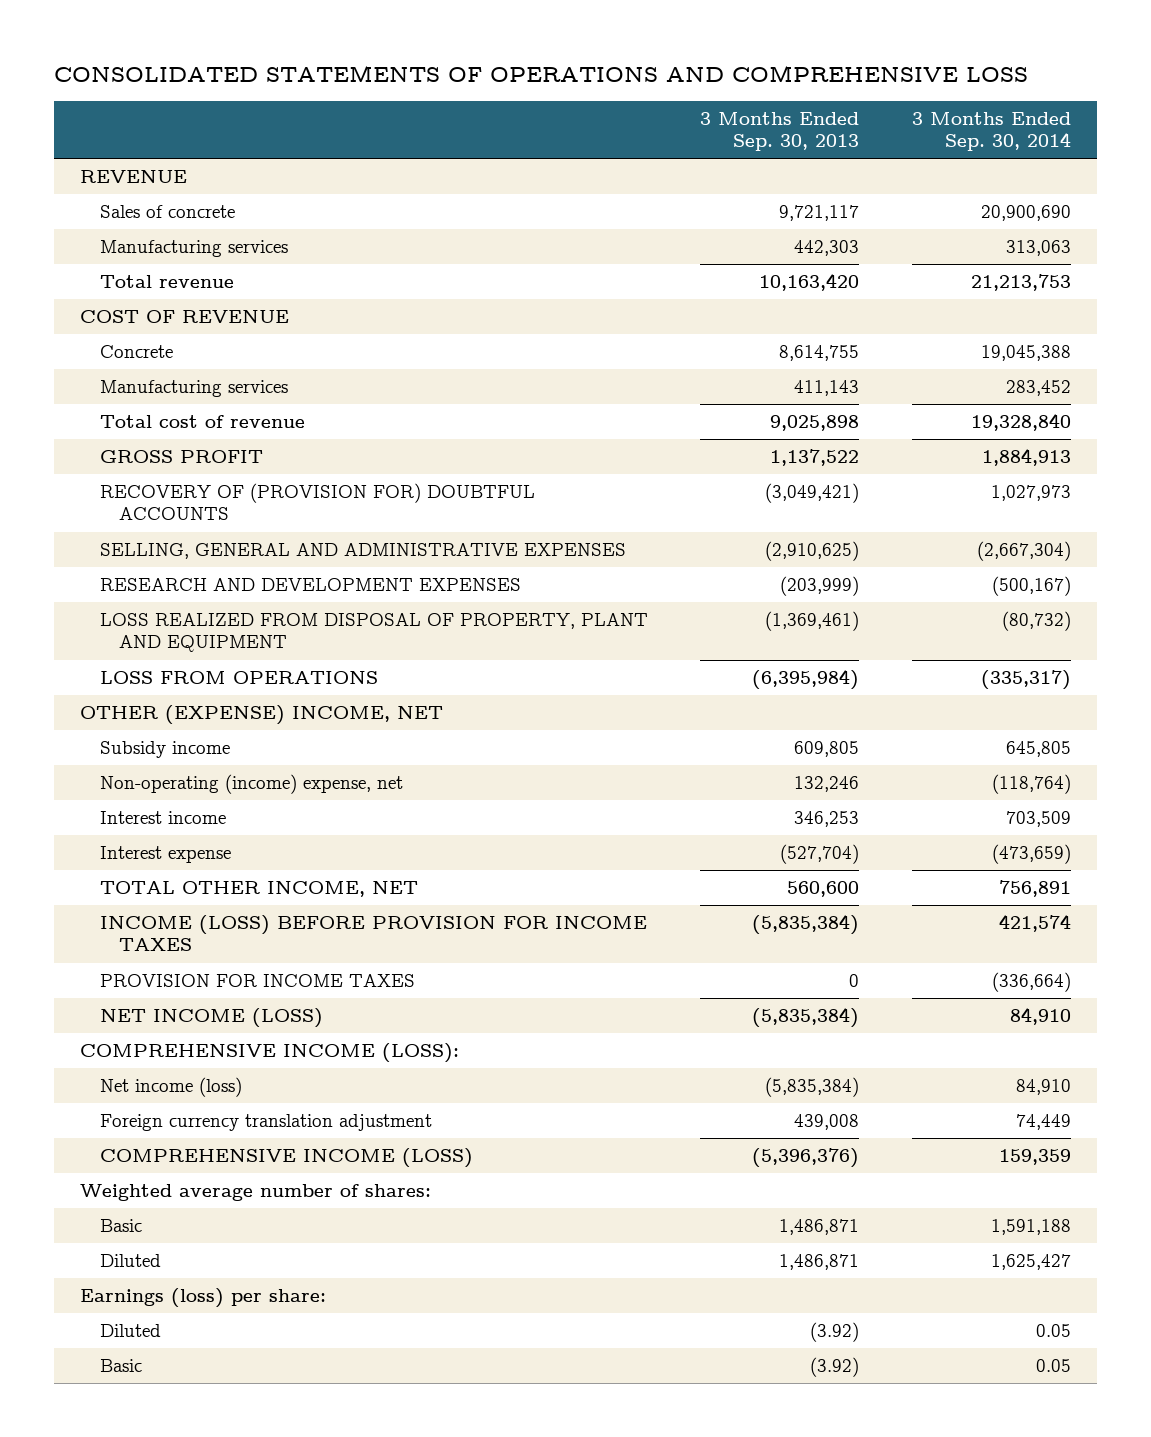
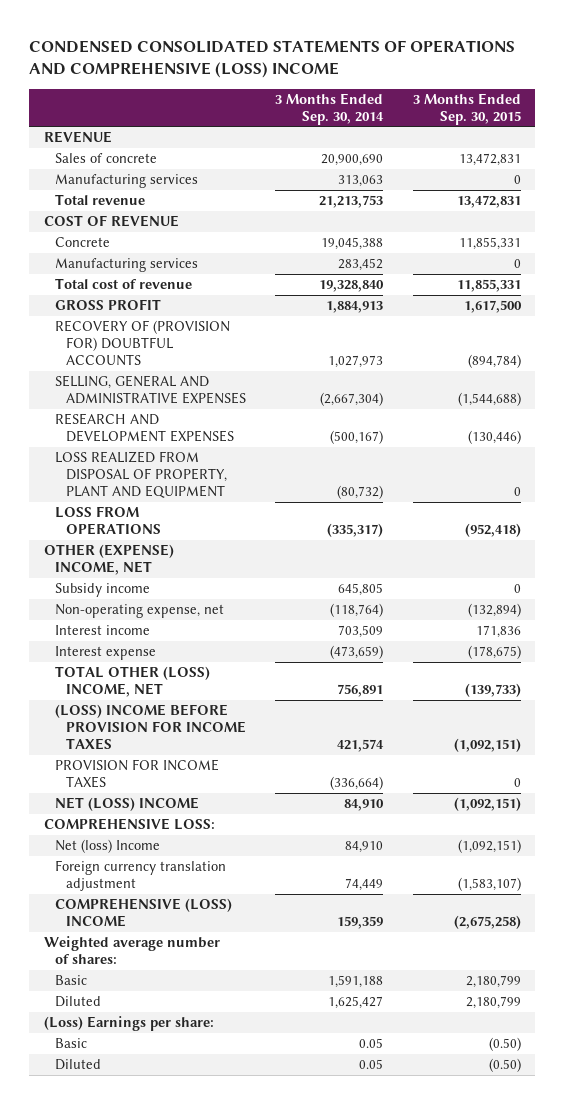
- CONSOLIDATED STATEMENTS OF OPERATIONS AND COMPREHENSIVE LOSS
+ CONDENSED CONSOLIDATED STATEMENTS OF OPERATIONS AND COMPREHENSIVE (LOSS) INCOME
- | 3 Months Ended Sep. 30, 2013 | 3 Months Ended Sep. 30, 2014
+ | 3 Months Ended Sep. 30, 2014 | 3 Months Ended Sep. 30, 2015
- Non-operating (income) expense, net | 132,246 | (118,764)
+ Non-operating expense, net | (118,764) | (132,894)
- TOTAL OTHER INCOME, NET | 560,600 | 756,891
- INCOME (LOSS) BEFORE PROVISION FOR INCOME TAXES | (5,835,384) | 421,574
+ TOTAL OTHER (LOSS) INCOME, NET | 756,891 | (139,733)
+ (LOSS) INCOME BEFORE PROVISION FOR INCOME TAXES | 421,574 | (1,092,151)
- NET INCOME (LOSS) | (5,835,384) | 84,910
- COMPREHENSIVE INCOME (LOSS):
- Net income (loss) | (5,835,384) | 84,910
+ NET (LOSS) INCOME | 84,910 | (1,092,151)
+ COMPREHENSIVE LOSS:
+ Net (loss) Income | 84,910 | (1,092,151)
- COMPREHENSIVE INCOME (LOSS) | (5,396,376) | 159,359
+ COMPREHENSIVE (LOSS) INCOME | 159,359 | (2,675,258)
- Earnings (loss) per share:
+ (Loss) Earnings per share:
moved down: Diluted | 0.05 | (0.50)

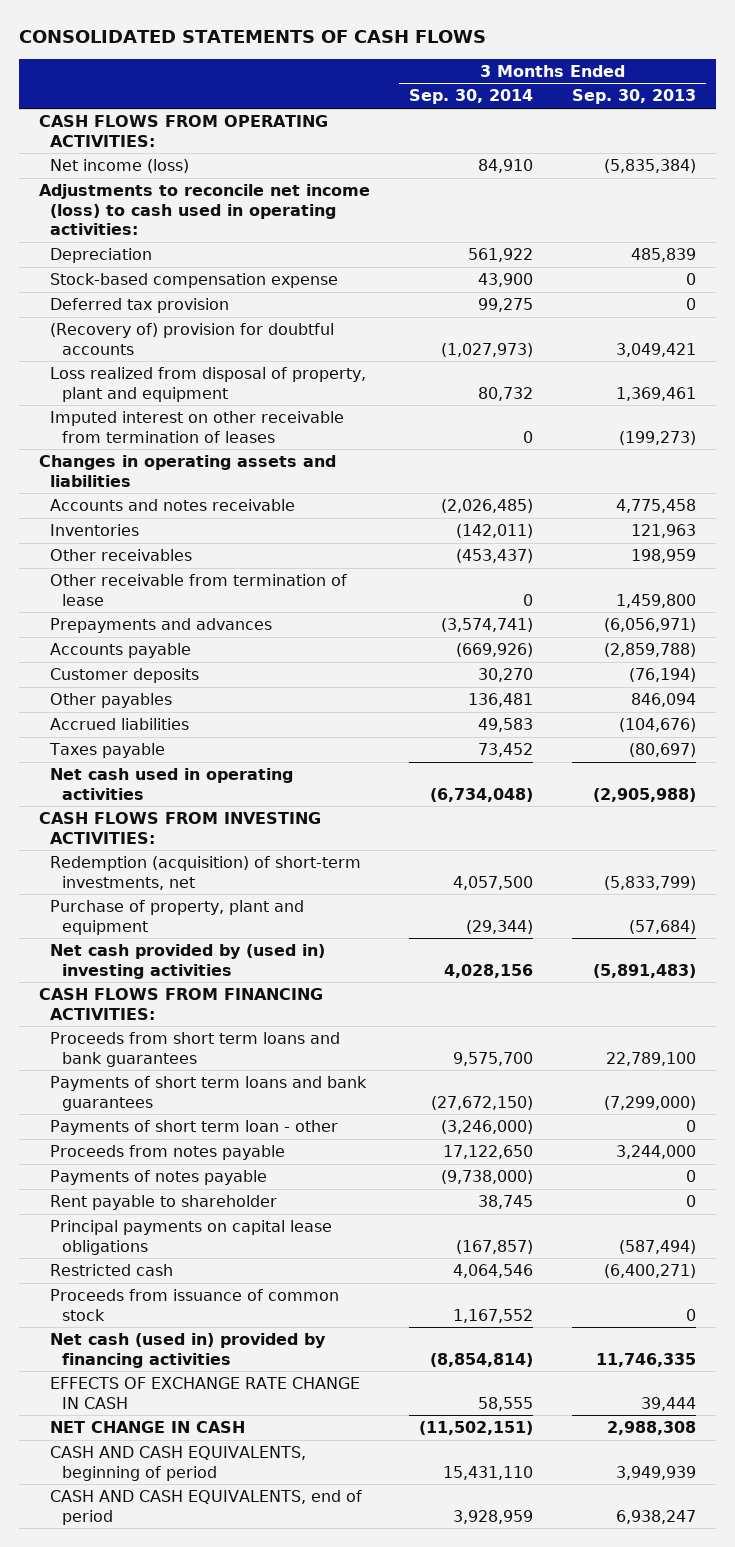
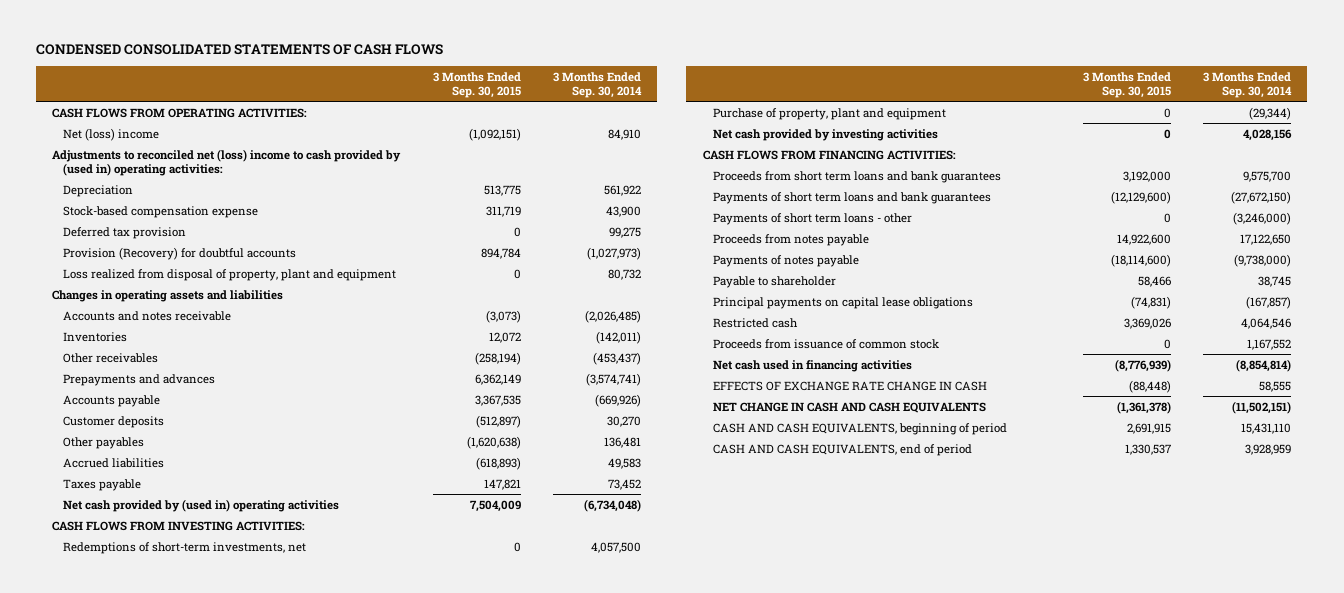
- CONSOLIDATED STATEMENTS OF CASH FLOWS
+ CONDENSED CONSOLIDATED STATEMENTS OF CASH FLOWS
- | 3 Months Ended Sep. 30, 2014 | 3 Months Ended Sep. 30, 2013
+ | 3 Months Ended Sep. 30, 2015 | 3 Months Ended Sep. 30, 2014
- Net income (loss) | 84,910 | (5,835,384)
- Adjustments to reconcile net income (loss) to cash used in operating activities:
+ Net (loss) income | (1,092,151) | 84,910
+ Adjustments to reconciled net (loss) income to cash provided by (used in) operating activities:
- (Recovery of) provision for doubtful accounts | (1,027,973) | 3,049,421
+ Provision (Recovery) for doubtful accounts | 894,784 | (1,027,973)
- Imputed interest on other receivable from termination of leases | 0 | (199,273)
- Other receivable from termination of lease | 0 | 1,459,800
- Net cash used in operating activities | (6,734,048) | (2,905,988)
+ Net cash provided by (used in) operating activities | 7,504,009 | (6,734,048)
- Redemption (acquisition) of short-term investments, net | 4,057,500 | (5,833,799)
+ Redemptions of short-term investments, net | 0 | 4,057,500
- Net cash provided by (used in) investing activities | 4,028,156 | (5,891,483)
+ Net cash provided by investing activities | 0 | 4,028,156
- Payments of short term loan - other | (3,246,000) | 0
+ Payments of short term loans - other | 0 | (3,246,000)
- Rent payable to shareholder | 38,745 | 0
+ Payable to shareholder | 58,466 | 38,745
- Net cash (used in) provided by financing activities | (8,854,814) | 11,746,335
+ Net cash used in financing activities | (8,776,939) | (8,854,814)
- NET CHANGE IN CASH | (11,502,151) | 2,988,308
+ NET CHANGE IN CASH AND CASH EQUIVALENTS | (1,361,378) | (11,502,151)

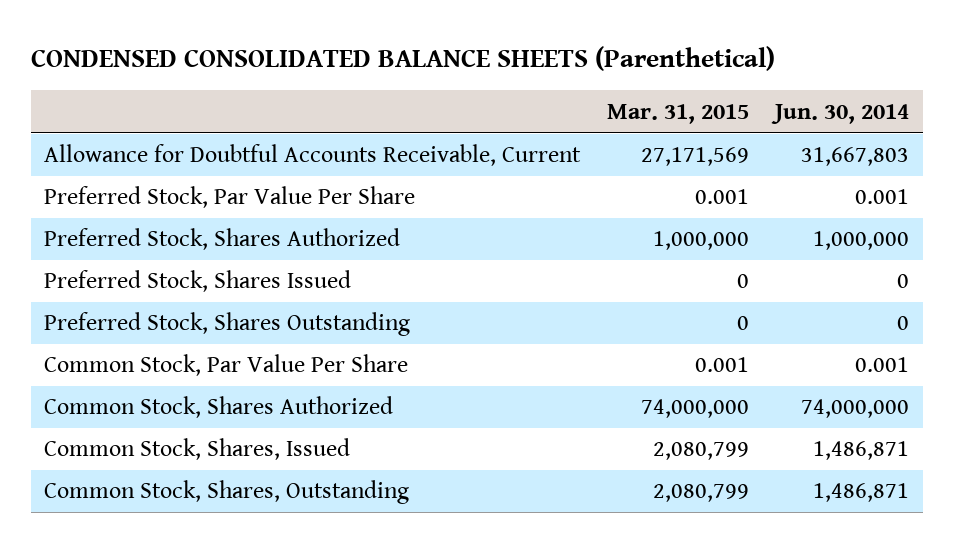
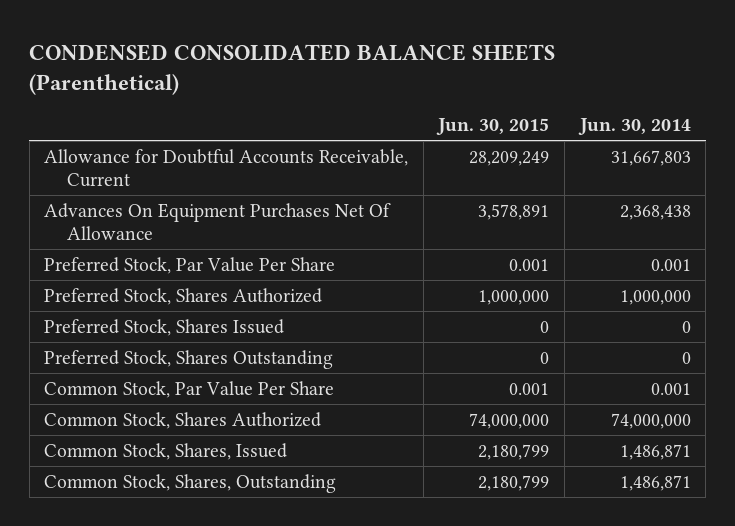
- | Mar. 31, 2015 | Jun. 30, 2014
+ | Jun. 30, 2015 | Jun. 30, 2014
+ Advances On Equipment Purchases Net Of Allowance | 3,578,891 | 2,368,438

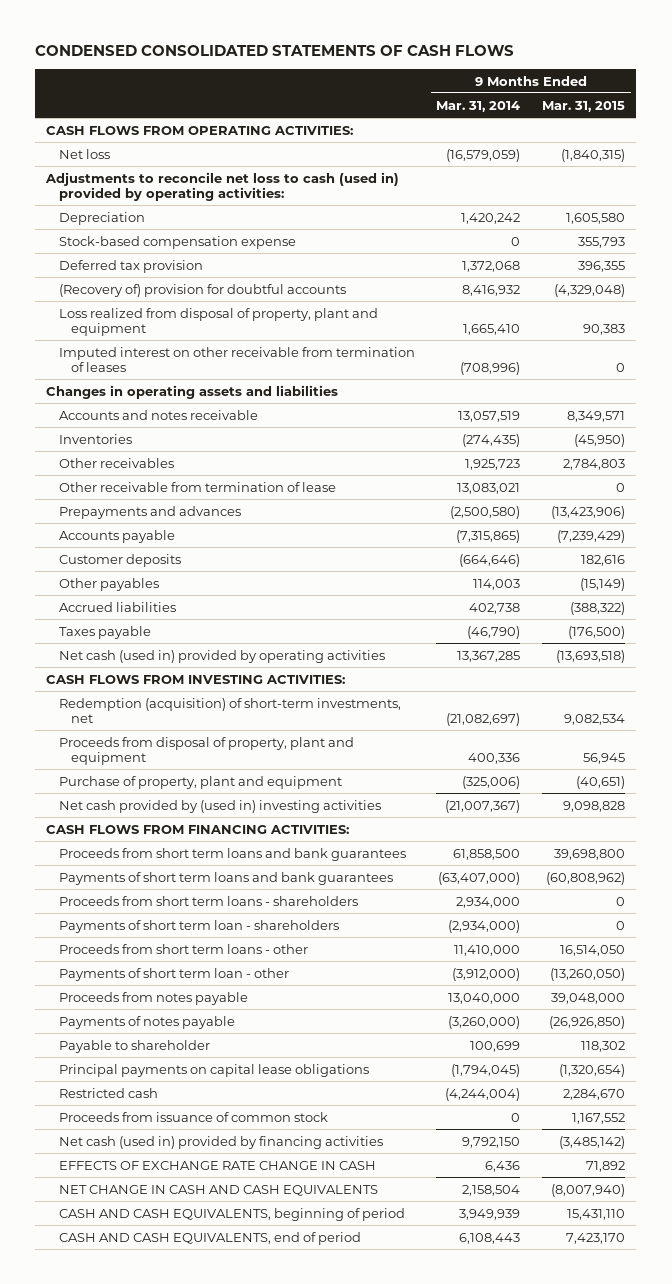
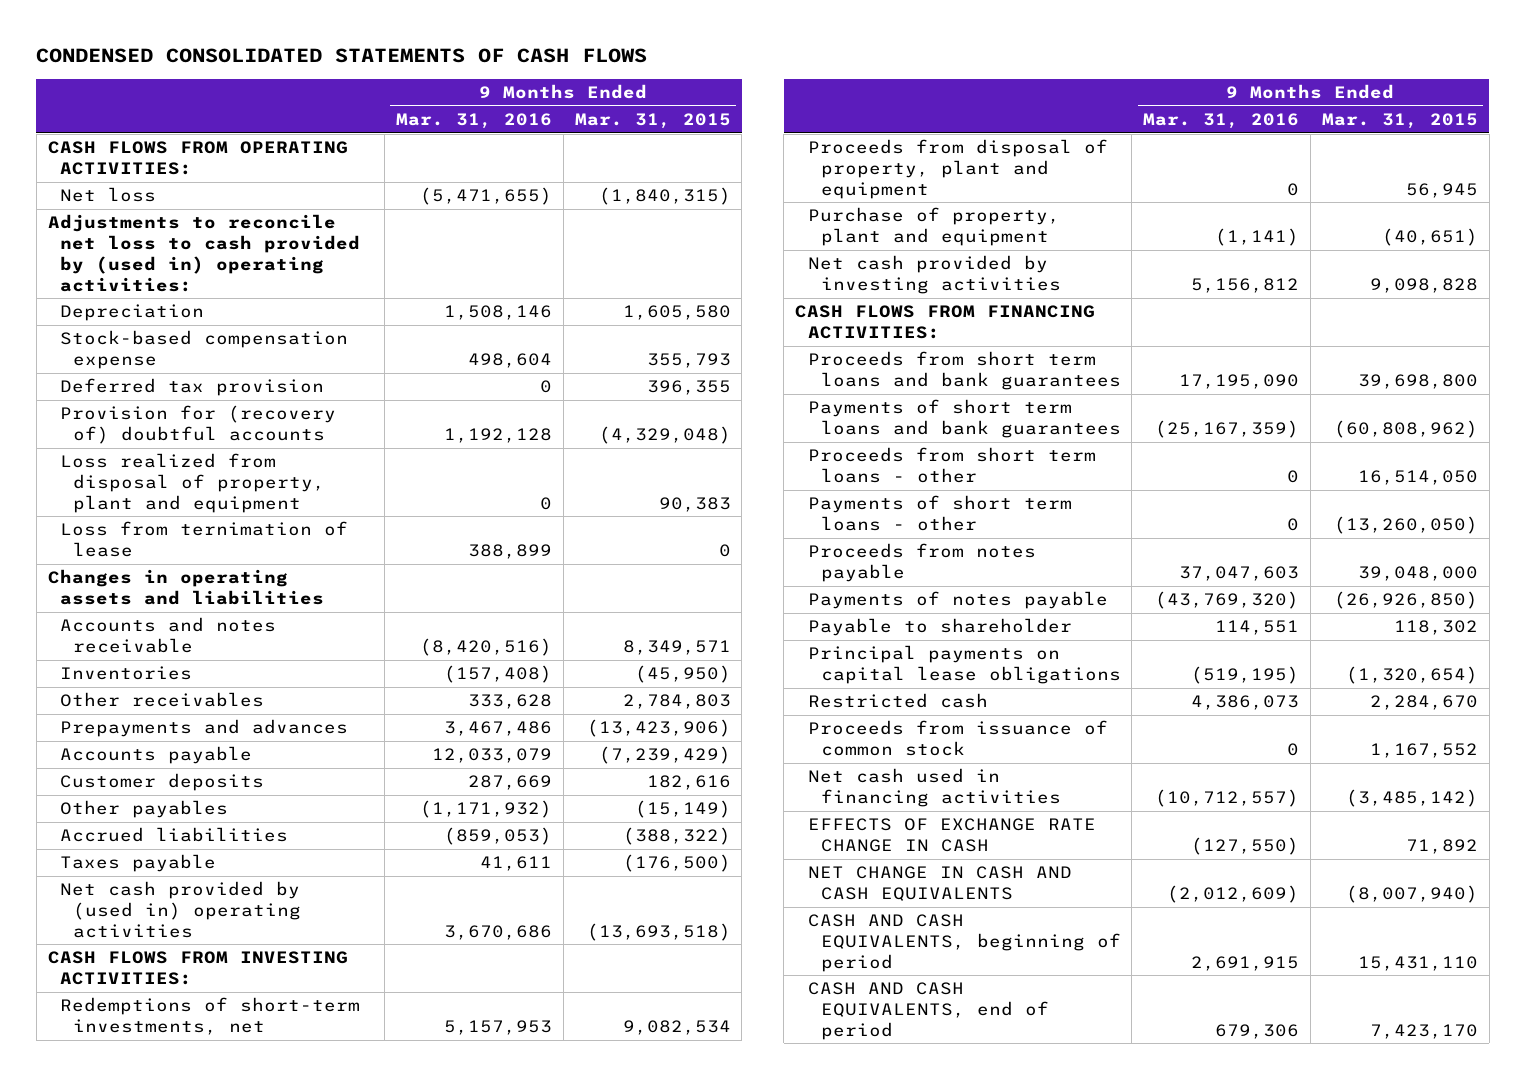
- | 9 Months Ended Mar. 31, 2014 | 9 Months Ended Mar. 31, 2015
+ | 9 Months Ended Mar. 31, 2016 | 9 Months Ended Mar. 31, 2015
- Adjustments to reconcile net loss to cash (used in) provided by operating activities:
+ Adjustments to reconcile net loss to cash provided by (used in) operating activities:
- (Recovery of) provision for doubtful accounts | 8,416,932 | (4,329,048)
+ Provision for (recovery of) doubtful accounts | 1,192,128 | (4,329,048)
- Imputed interest on other receivable from termination of leases | (708,996) | 0
+ Loss from ternimation of lease | 388,899 | 0
- Other receivable from termination of lease | 13,083,021 | 0
- Net cash (used in) provided by operating activities | 13,367,285 | (13,693,518)
+ Net cash provided by (used in) operating activities | 3,670,686 | (13,693,518)
- Redemption (acquisition) of short-term investments, net | (21,082,697) | 9,082,534
+ Redemptions of short-term investments, net | 5,157,953 | 9,082,534
- Net cash provided by (used in) investing activities | (21,007,367) | 9,098,828
+ Net cash provided by investing activities | 5,156,812 | 9,098,828
- Proceeds from short term loans - shareholders | 2,934,000 | 0
- Payments of short term loan - shareholders | (2,934,000) | 0
- Payments of short term loan - other | (3,912,000) | (13,260,050)
+ Payments of short term loans - other | 0 | (13,260,050)
- Net cash (used in) provided by financing activities | 9,792,150 | (3,485,142)
+ Net cash used in financing activities | (10,712,557) | (3,485,142)

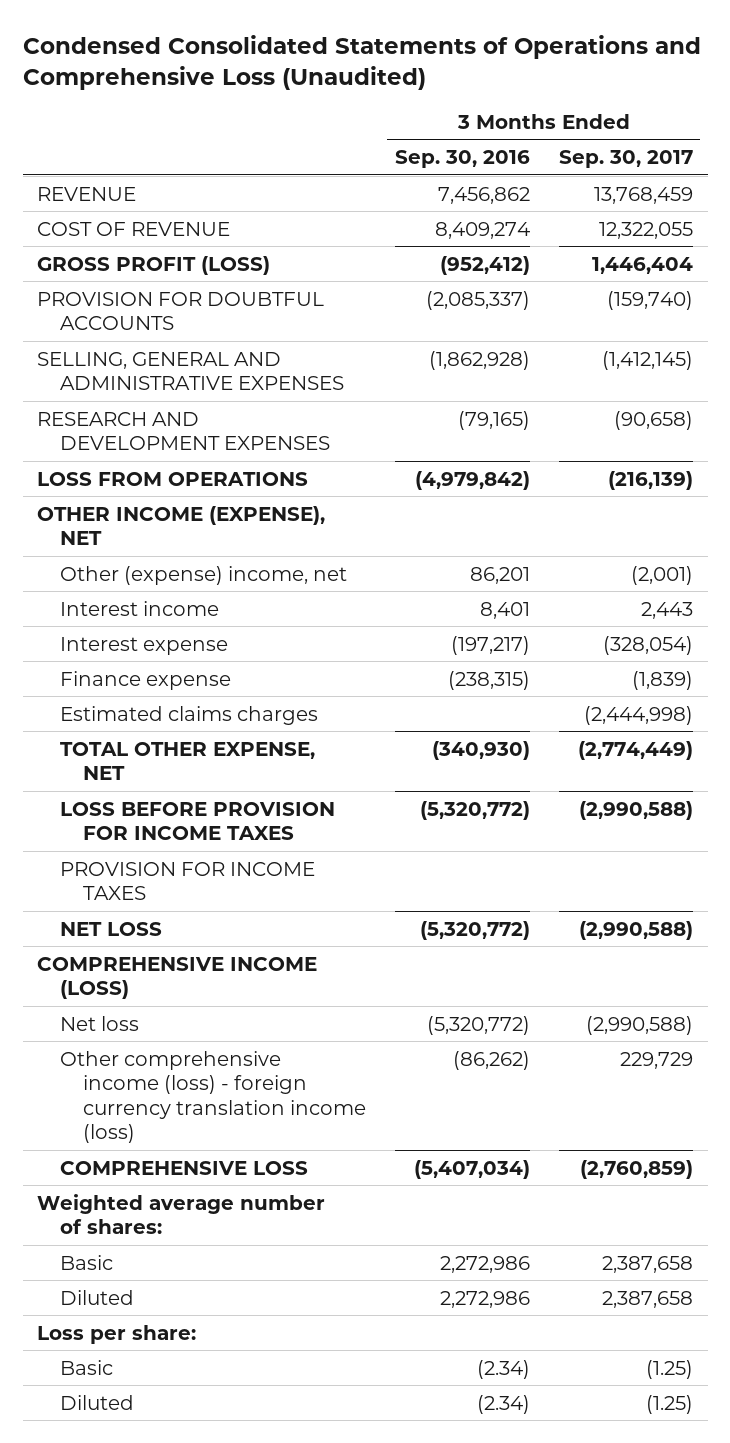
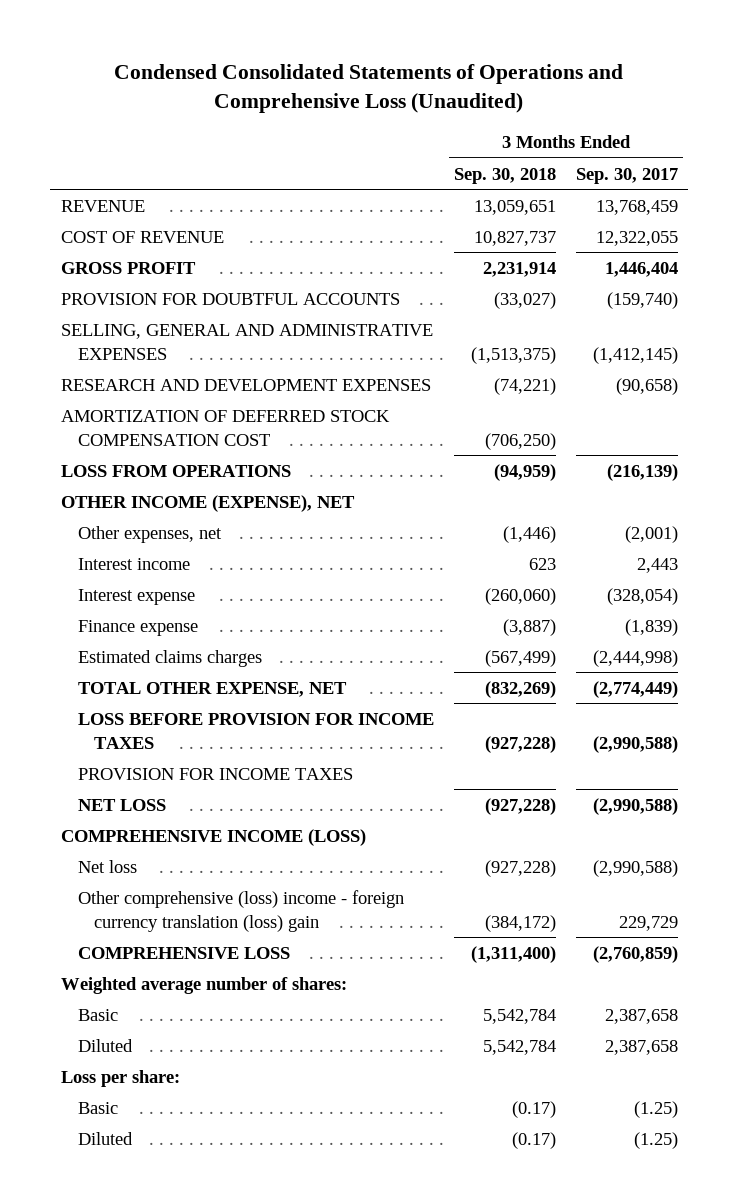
- | 3 Months Ended Sep. 30, 2016 | 3 Months Ended Sep. 30, 2017
+ | 3 Months Ended Sep. 30, 2018 | 3 Months Ended Sep. 30, 2017
- GROSS PROFIT (LOSS) | (952,412) | 1,446,404
+ GROSS PROFIT | 2,231,914 | 1,446,404
+ AMORTIZATION OF DEFERRED STOCK COMPENSATION COST | (706,250) |
- Other (expense) income, net | 86,201 | (2,001)
+ Other expenses, net | (1,446) | (2,001)
- Other comprehensive income (loss) - foreign currency translation income (loss) | (86,262) | 229,729
+ Other comprehensive (loss) income - foreign currency translation (loss) gain | (384,172) | 229,729

